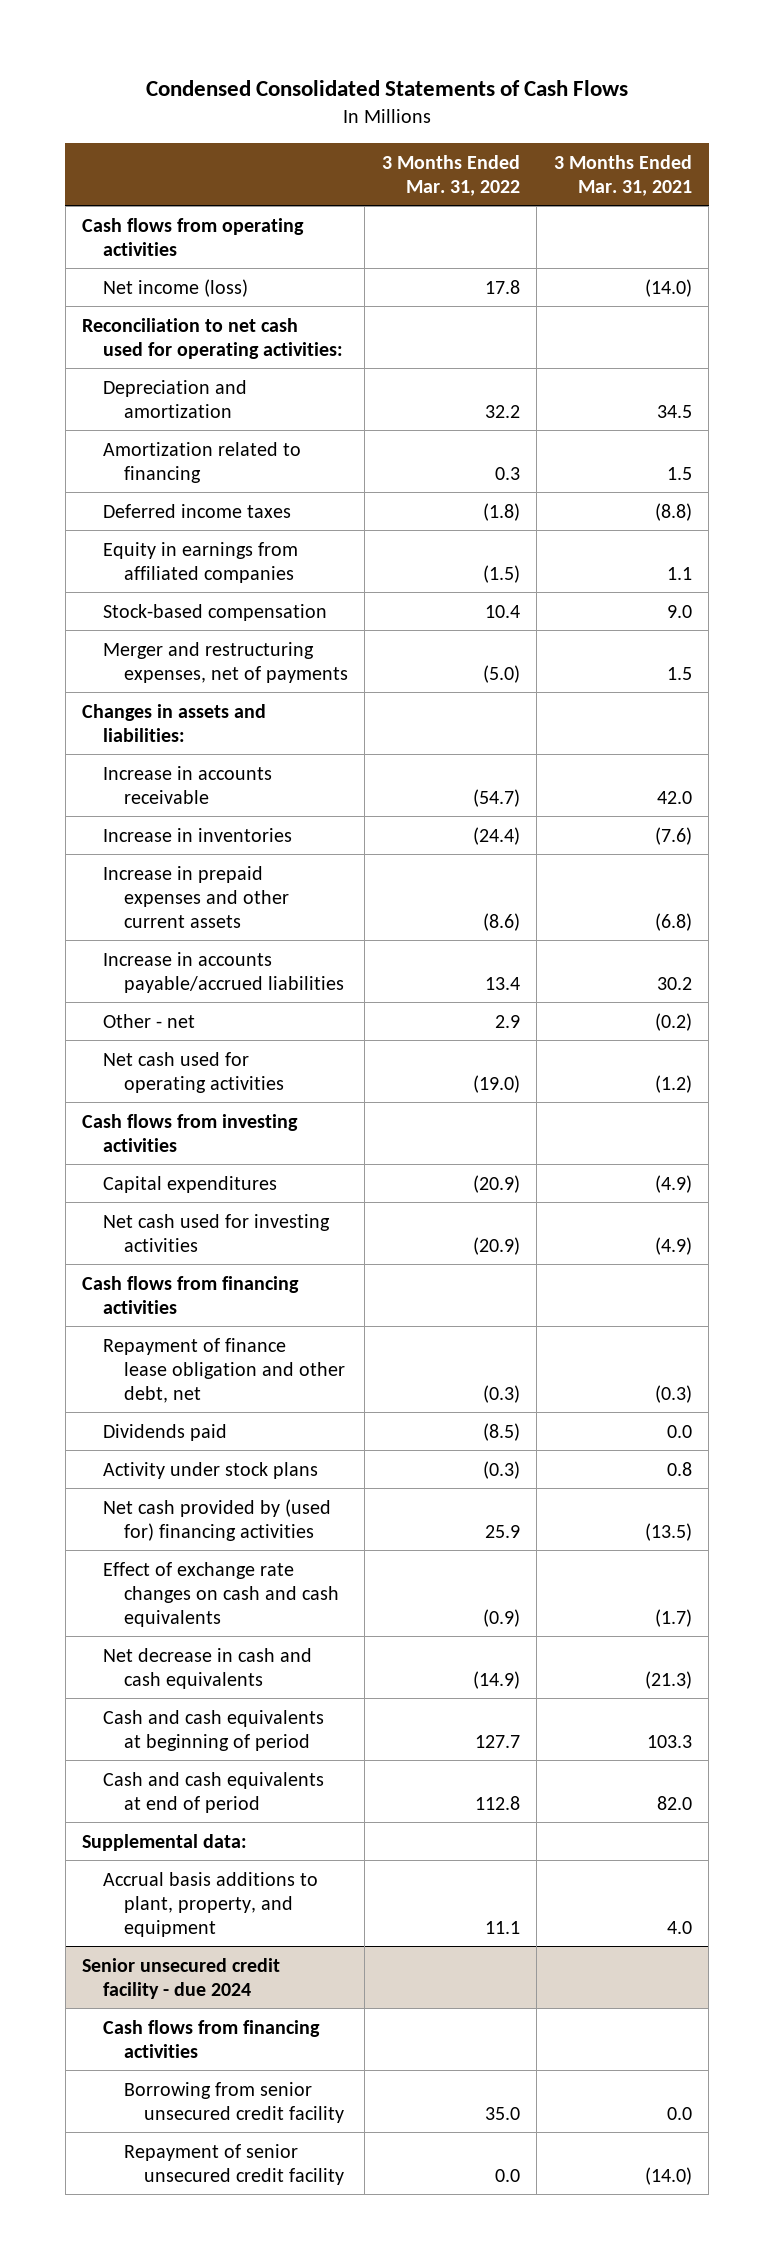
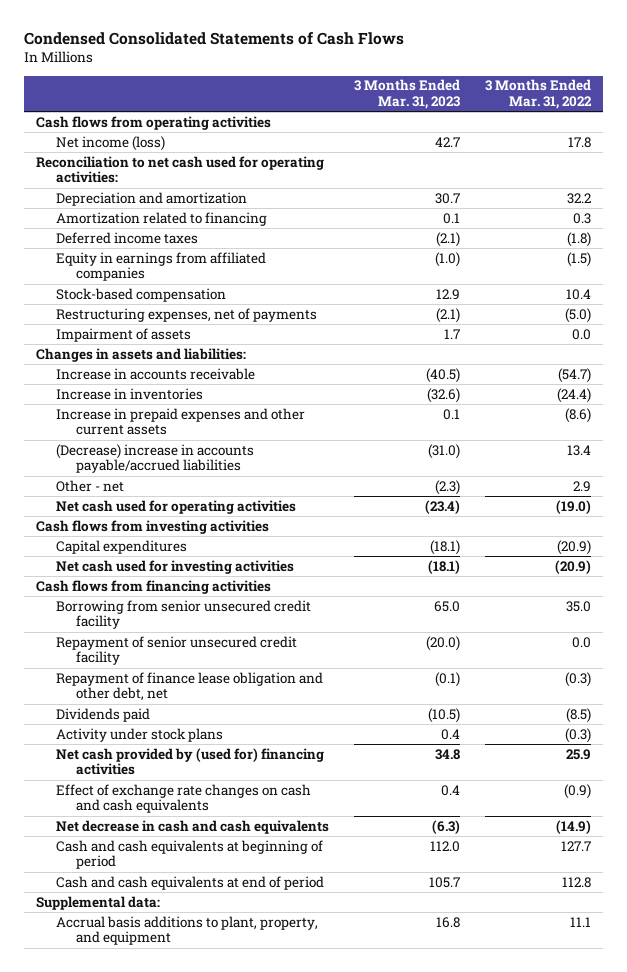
- | 3 Months Ended Mar. 31, 2022 | 3 Months Ended Mar. 31, 2021
+ | 3 Months Ended Mar. 31, 2023 | 3 Months Ended Mar. 31, 2022
- Merger and restructuring expenses, net of payments | (5.0) | 1.5
+ Restructuring expenses, net of payments | (2.1) | (5.0)
+ Impairment of assets | 1.7 | 0.0
- Increase in accounts payable/accrued liabilities | 13.4 | 30.2
+ (Decrease) increase in accounts payable/accrued liabilities | (31.0) | 13.4
+ Borrowing from senior unsecured credit facility | 65.0 | 35.0
+ Repayment of senior unsecured credit facility | (20.0) | 0.0
- Senior unsecured credit facility - due 2024
- Cash flows from financing activities
- Borrowing from senior unsecured credit facility | 35.0 | 0.0
- Repayment of senior unsecured credit facility | 0.0 | (14.0)

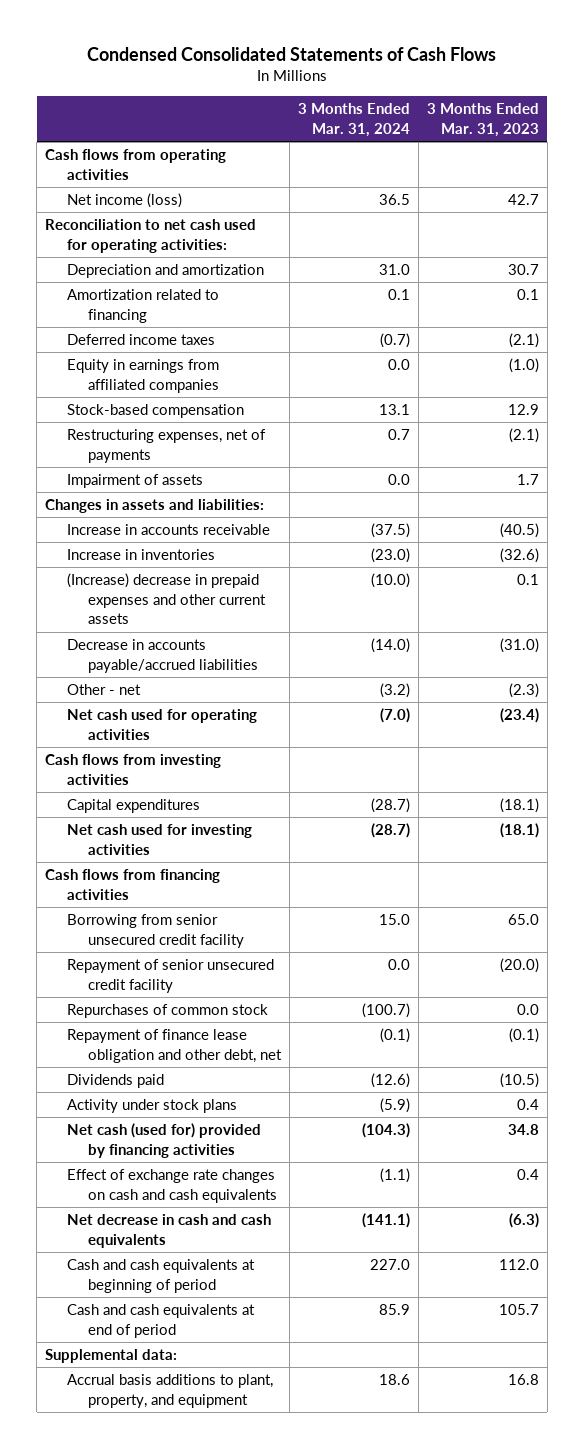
- | 3 Months Ended Mar. 31, 2023 | 3 Months Ended Mar. 31, 2022
+ | 3 Months Ended Mar. 31, 2024 | 3 Months Ended Mar. 31, 2023
- Increase in prepaid expenses and other current assets | 0.1 | (8.6)
- (Decrease) increase in accounts payable/accrued liabilities | (31.0) | 13.4
+ (Increase) decrease in prepaid expenses and other current assets | (10.0) | 0.1
+ Decrease in accounts payable/accrued liabilities | (14.0) | (31.0)
+ Repurchases of common stock | (100.7) | 0.0
- Net cash provided by (used for) financing activities | 34.8 | 25.9
+ Net cash (used for) provided by financing activities | (104.3) | 34.8

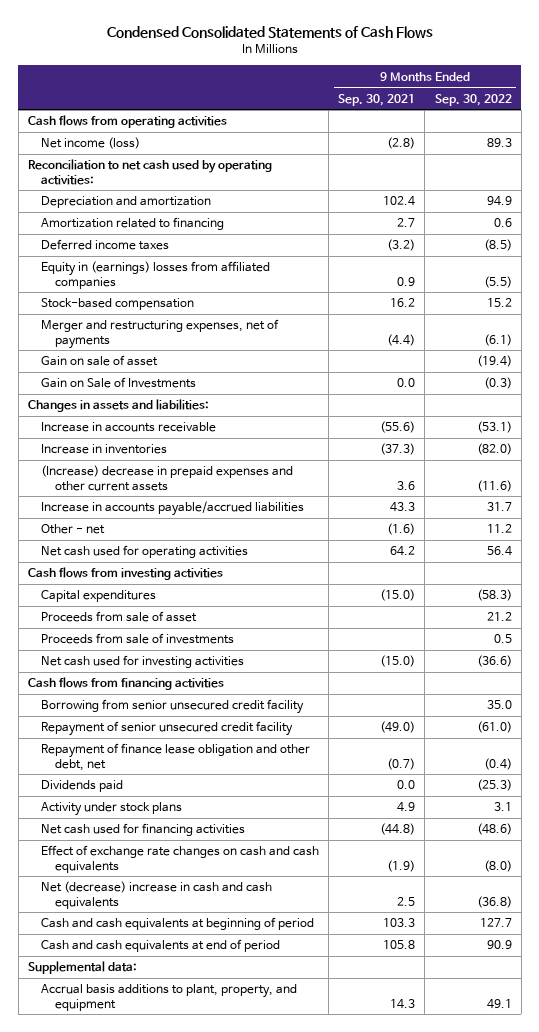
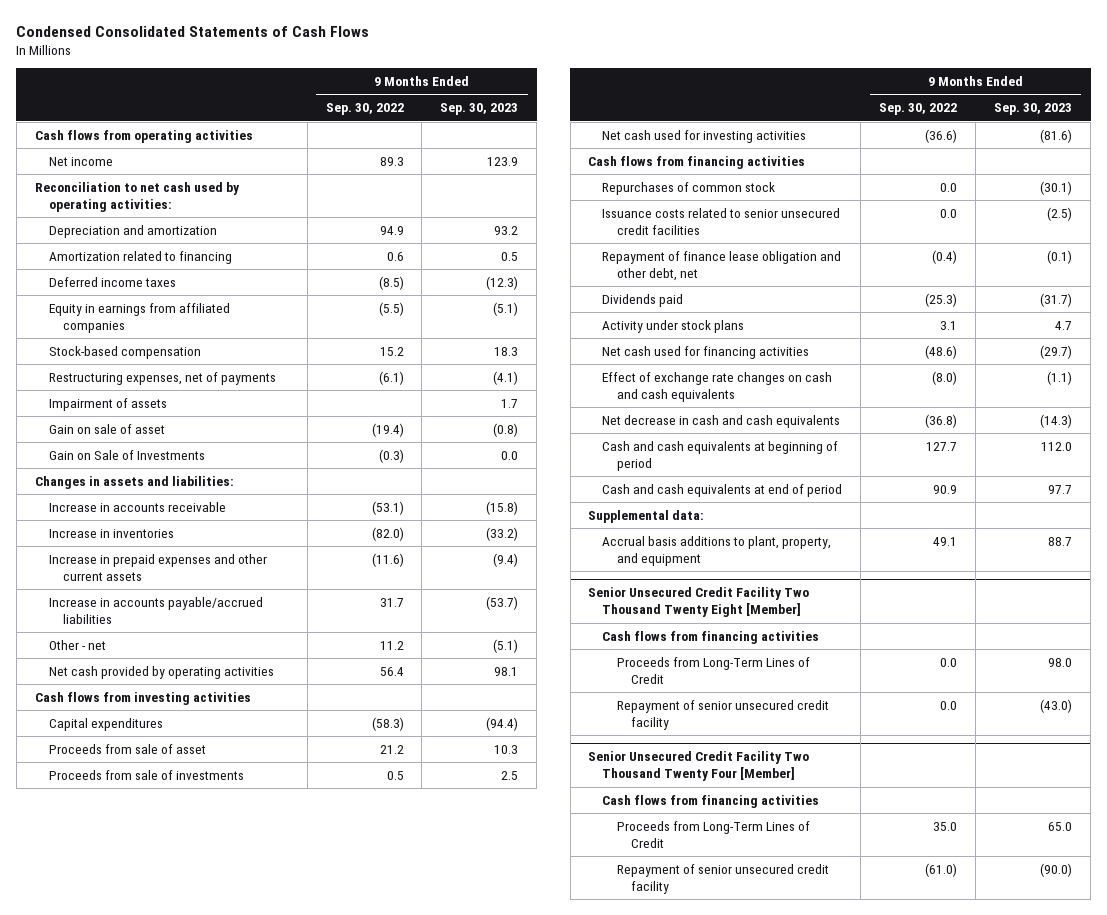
- | 9 Months Ended Sep. 30, 2021 | 9 Months Ended Sep. 30, 2022
+ | 9 Months Ended Sep. 30, 2022 | 9 Months Ended Sep. 30, 2023
- Net income (loss) | (2.8) | 89.3
+ Net income | 89.3 | 123.9
- Equity in (earnings) losses from affiliated companies | 0.9 | (5.5)
+ Equity in earnings from affiliated companies | (5.5) | (5.1)
- Merger and restructuring expenses, net of payments | (4.4) | (6.1)
+ Restructuring expenses, net of payments | (6.1) | (4.1)
+ Impairment of assets | | 1.7
- (Increase) decrease in prepaid expenses and other current assets | 3.6 | (11.6)
+ Increase in prepaid expenses and other current assets | (11.6) | (9.4)
- Net cash used for operating activities | 64.2 | 56.4
+ Net cash provided by operating activities | 56.4 | 98.1
- Borrowing from senior unsecured credit facility | | 35.0
- Repayment of senior unsecured credit facility | (49.0) | (61.0)
+ Repurchases of common stock | 0.0 | (30.1)
+ Issuance costs related to senior unsecured credit facilities | 0.0 | (2.5)
- Net (decrease) increase in cash and cash equivalents | 2.5 | (36.8)
+ Net decrease in cash and cash equivalents | (36.8) | (14.3)
+ Senior Unsecured Credit Facility Two Thousand Twenty Eight [Member]
+ Cash flows from financing activities
+ Proceeds from Long-Term Lines of Credit | 0.0 | 98.0
+ Repayment of senior unsecured credit facility | 0.0 | (43.0)
+ Senior Unsecured Credit Facility Two Thousand Twenty Four [Member]
+ Cash flows from financing activities
+ Proceeds from Long-Term Lines of Credit | 35.0 | 65.0
+ Repayment of senior unsecured credit facility | (61.0) | (90.0)

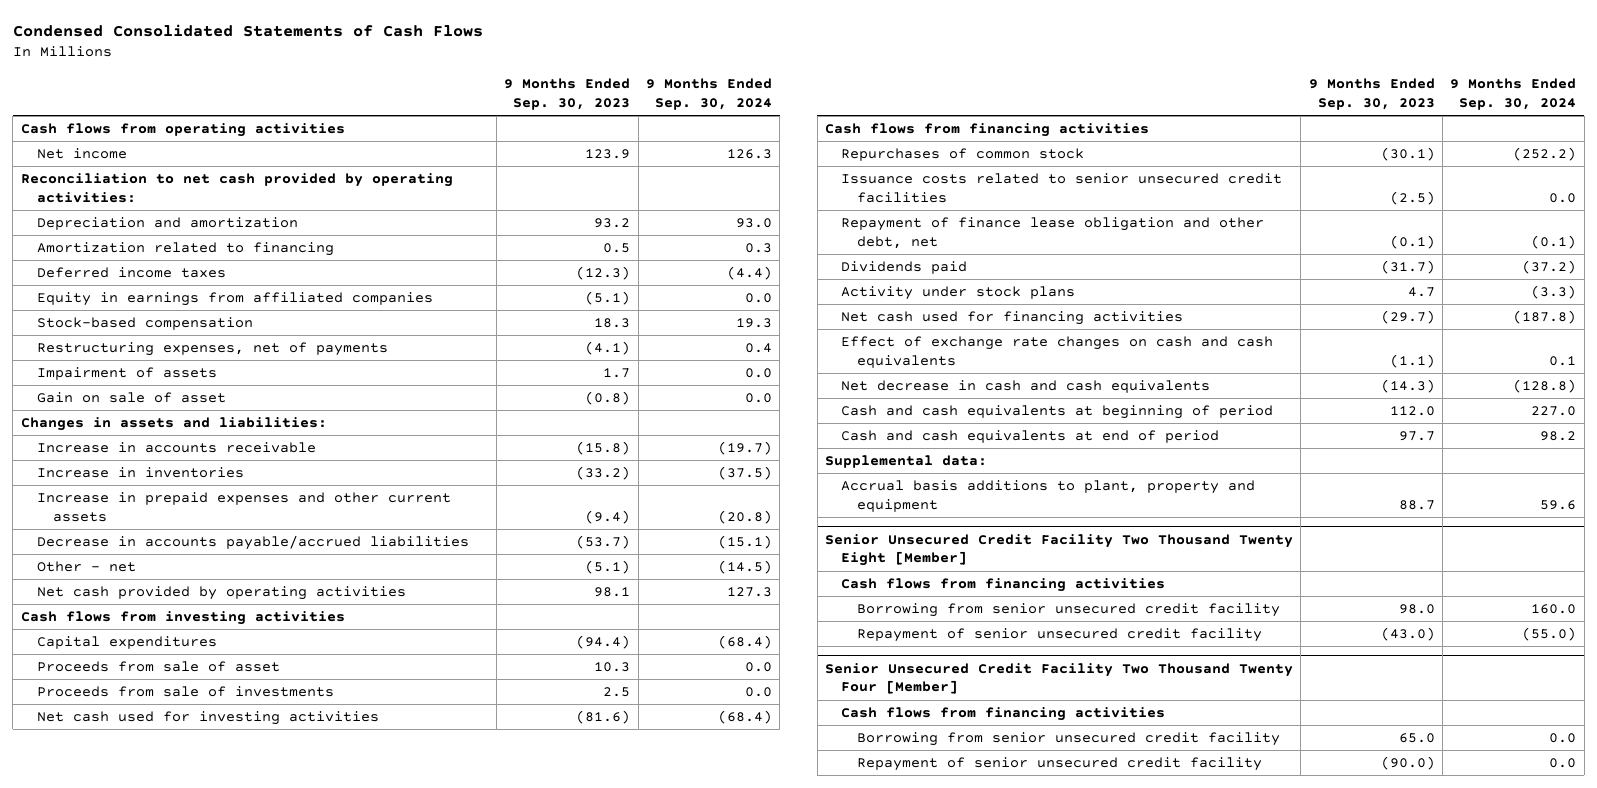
- | 9 Months Ended Sep. 30, 2022 | 9 Months Ended Sep. 30, 2023
+ | 9 Months Ended Sep. 30, 2023 | 9 Months Ended Sep. 30, 2024
- Reconciliation to net cash used by operating activities:
+ Reconciliation to net cash provided by operating activities:
- Gain on Sale of Investments | (0.3) | 0.0
- Increase in accounts payable/accrued liabilities | 31.7 | (53.7)
+ Decrease in accounts payable/accrued liabilities | (53.7) | (15.1)
- Accrual basis additions to plant, property, and equipment | 49.1 | 88.7
+ Accrual basis additions to plant, property and equipment | 88.7 | 59.6
@ Senior Unsecured Credit Facility Two Thousand Twenty Eight [Member]
- Proceeds from Long-Term Lines of Credit | 0.0 | 98.0
+ Borrowing from senior unsecured credit facility | 98.0 | 160.0
@ Senior Unsecured Credit Facility Two Thousand Twenty Four [Member]
- Proceeds from Long-Term Lines of Credit | 35.0 | 65.0
+ Borrowing from senior unsecured credit facility | 65.0 | 0.0

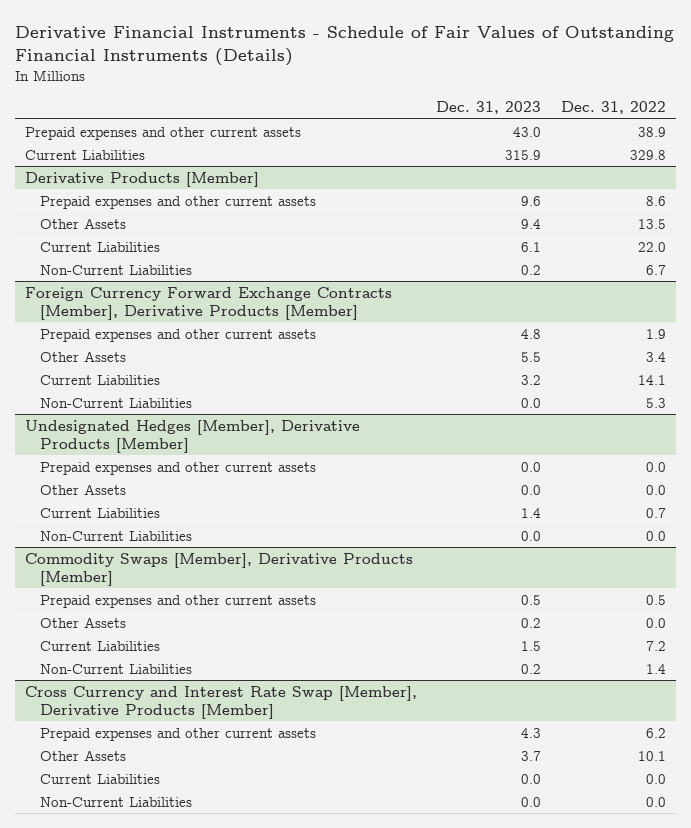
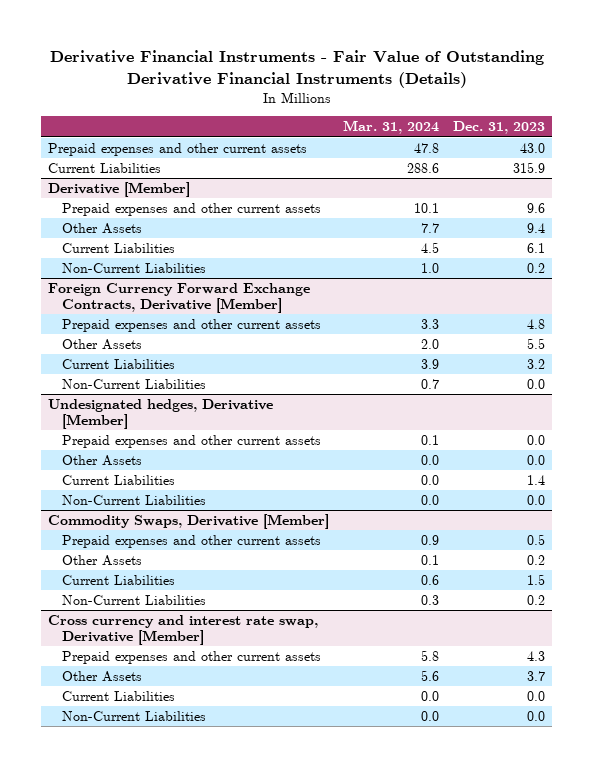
- Derivative Financial Instruments - Schedule of Fair Values of Outstanding Financial Instruments (Details)
+ Derivative Financial Instruments - Fair Value of Outstanding Derivative Financial Instruments (Details)
- | Dec. 31, 2023 | Dec. 31, 2022
+ | Mar. 31, 2024 | Dec. 31, 2023
- Derivative Products [Member]
+ Derivative [Member]
- Foreign Currency Forward Exchange Contracts [Member], Derivative Products [Member]
+ Foreign Currency Forward Exchange Contracts, Derivative [Member]
- Undesignated Hedges [Member], Derivative Products [Member]
+ Undesignated hedges, Derivative [Member]
- Commodity Swaps [Member], Derivative Products [Member]
+ Commodity Swaps, Derivative [Member]
- Cross Currency and Interest Rate Swap [Member], Derivative Products [Member]
+ Cross currency and interest rate swap, Derivative [Member]

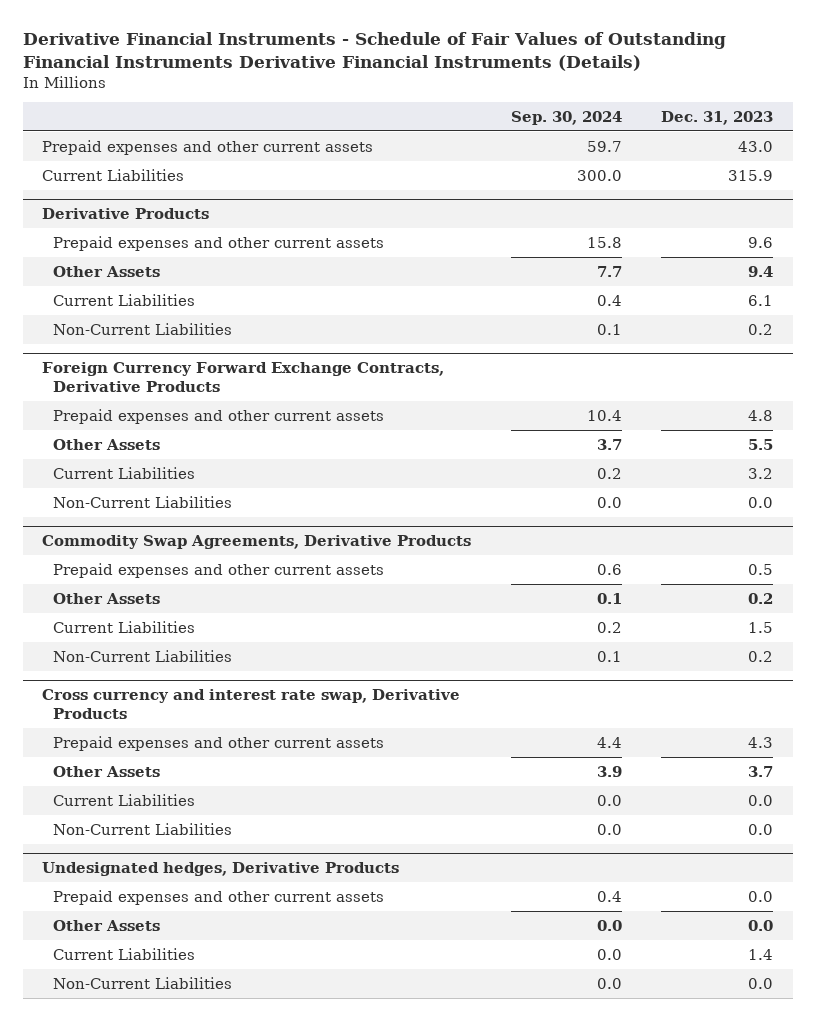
- Derivative Financial Instruments - Fair Value of Outstanding Derivative Financial Instruments (Details)
+ Derivative Financial Instruments - Schedule of Fair Values of Outstanding Financial Instruments Derivative Financial Instruments (Details)
- | Mar. 31, 2024 | Dec. 31, 2023
+ | Sep. 30, 2024 | Dec. 31, 2023
- Derivative [Member]
+ Derivative Products
- Foreign Currency Forward Exchange Contracts, Derivative [Member]
+ Foreign Currency Forward Exchange Contracts, Derivative Products
- Undesignated hedges, Derivative [Member]
- Prepaid expenses and other current assets | 0.1 | 0.0
- Other Assets | 0.0 | 0.0
- Current Liabilities | 0.0 | 1.4
- Non-Current Liabilities | 0.0 | 0.0
- Commodity Swaps, Derivative [Member]
+ Commodity Swap Agreements, Derivative Products
- Cross currency and interest rate swap, Derivative [Member]
+ Cross currency and interest rate swap, Derivative Products
+ Undesignated hedges, Derivative Products
+ Prepaid expenses and other current assets | 0.4 | 0.0
+ Other Assets | 0.0 | 0.0
+ Current Liabilities | 0.0 | 1.4
+ Non-Current Liabilities | 0.0 | 0.0

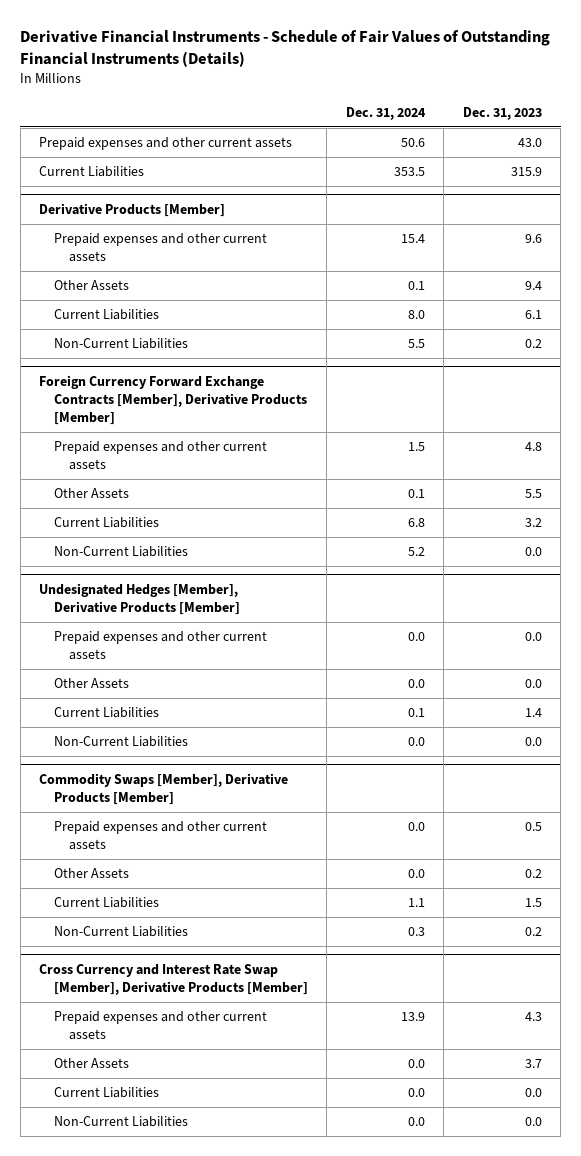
- Derivative Financial Instruments - Schedule of Fair Values of Outstanding Financial Instruments Derivative Financial Instruments (Details)
+ Derivative Financial Instruments - Schedule of Fair Values of Outstanding Financial Instruments (Details)
- | Sep. 30, 2024 | Dec. 31, 2023
+ | Dec. 31, 2024 | Dec. 31, 2023
- Derivative Products
+ Derivative Products [Member]
- Foreign Currency Forward Exchange Contracts, Derivative Products
+ Foreign Currency Forward Exchange Contracts [Member], Derivative Products [Member]
- Commodity Swap Agreements, Derivative Products
+ Undesignated Hedges [Member], Derivative Products [Member]
+ Prepaid expenses and other current assets | 0.0 | 0.0
+ Other Assets | 0.0 | 0.0
+ Current Liabilities | 0.1 | 1.4
+ Non-Current Liabilities | 0.0 | 0.0
+ Commodity Swaps [Member], Derivative Products [Member]
- Cross currency and interest rate swap, Derivative Products
+ Cross Currency and Interest Rate Swap [Member], Derivative Products [Member]
- Undesignated hedges, Derivative Products
- Prepaid expenses and other current assets | 0.4 | 0.0
- Other Assets | 0.0 | 0.0
- Current Liabilities | 0.0 | 1.4
- Non-Current Liabilities | 0.0 | 0.0

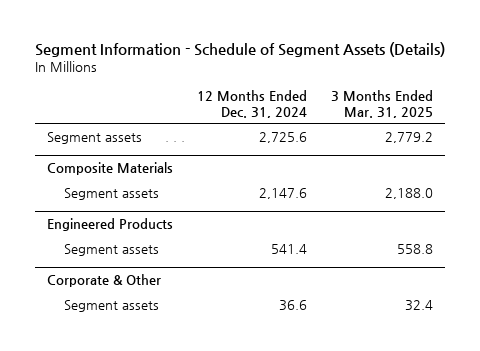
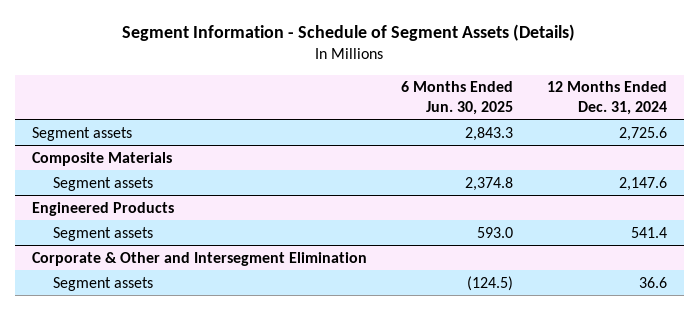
- | 12 Months Ended Dec. 31, 2024 | 3 Months Ended Mar. 31, 2025
+ | 6 Months Ended Jun. 30, 2025 | 12 Months Ended Dec. 31, 2024
- Corporate & Other
+ Corporate & Other and Intersegment Elimination

